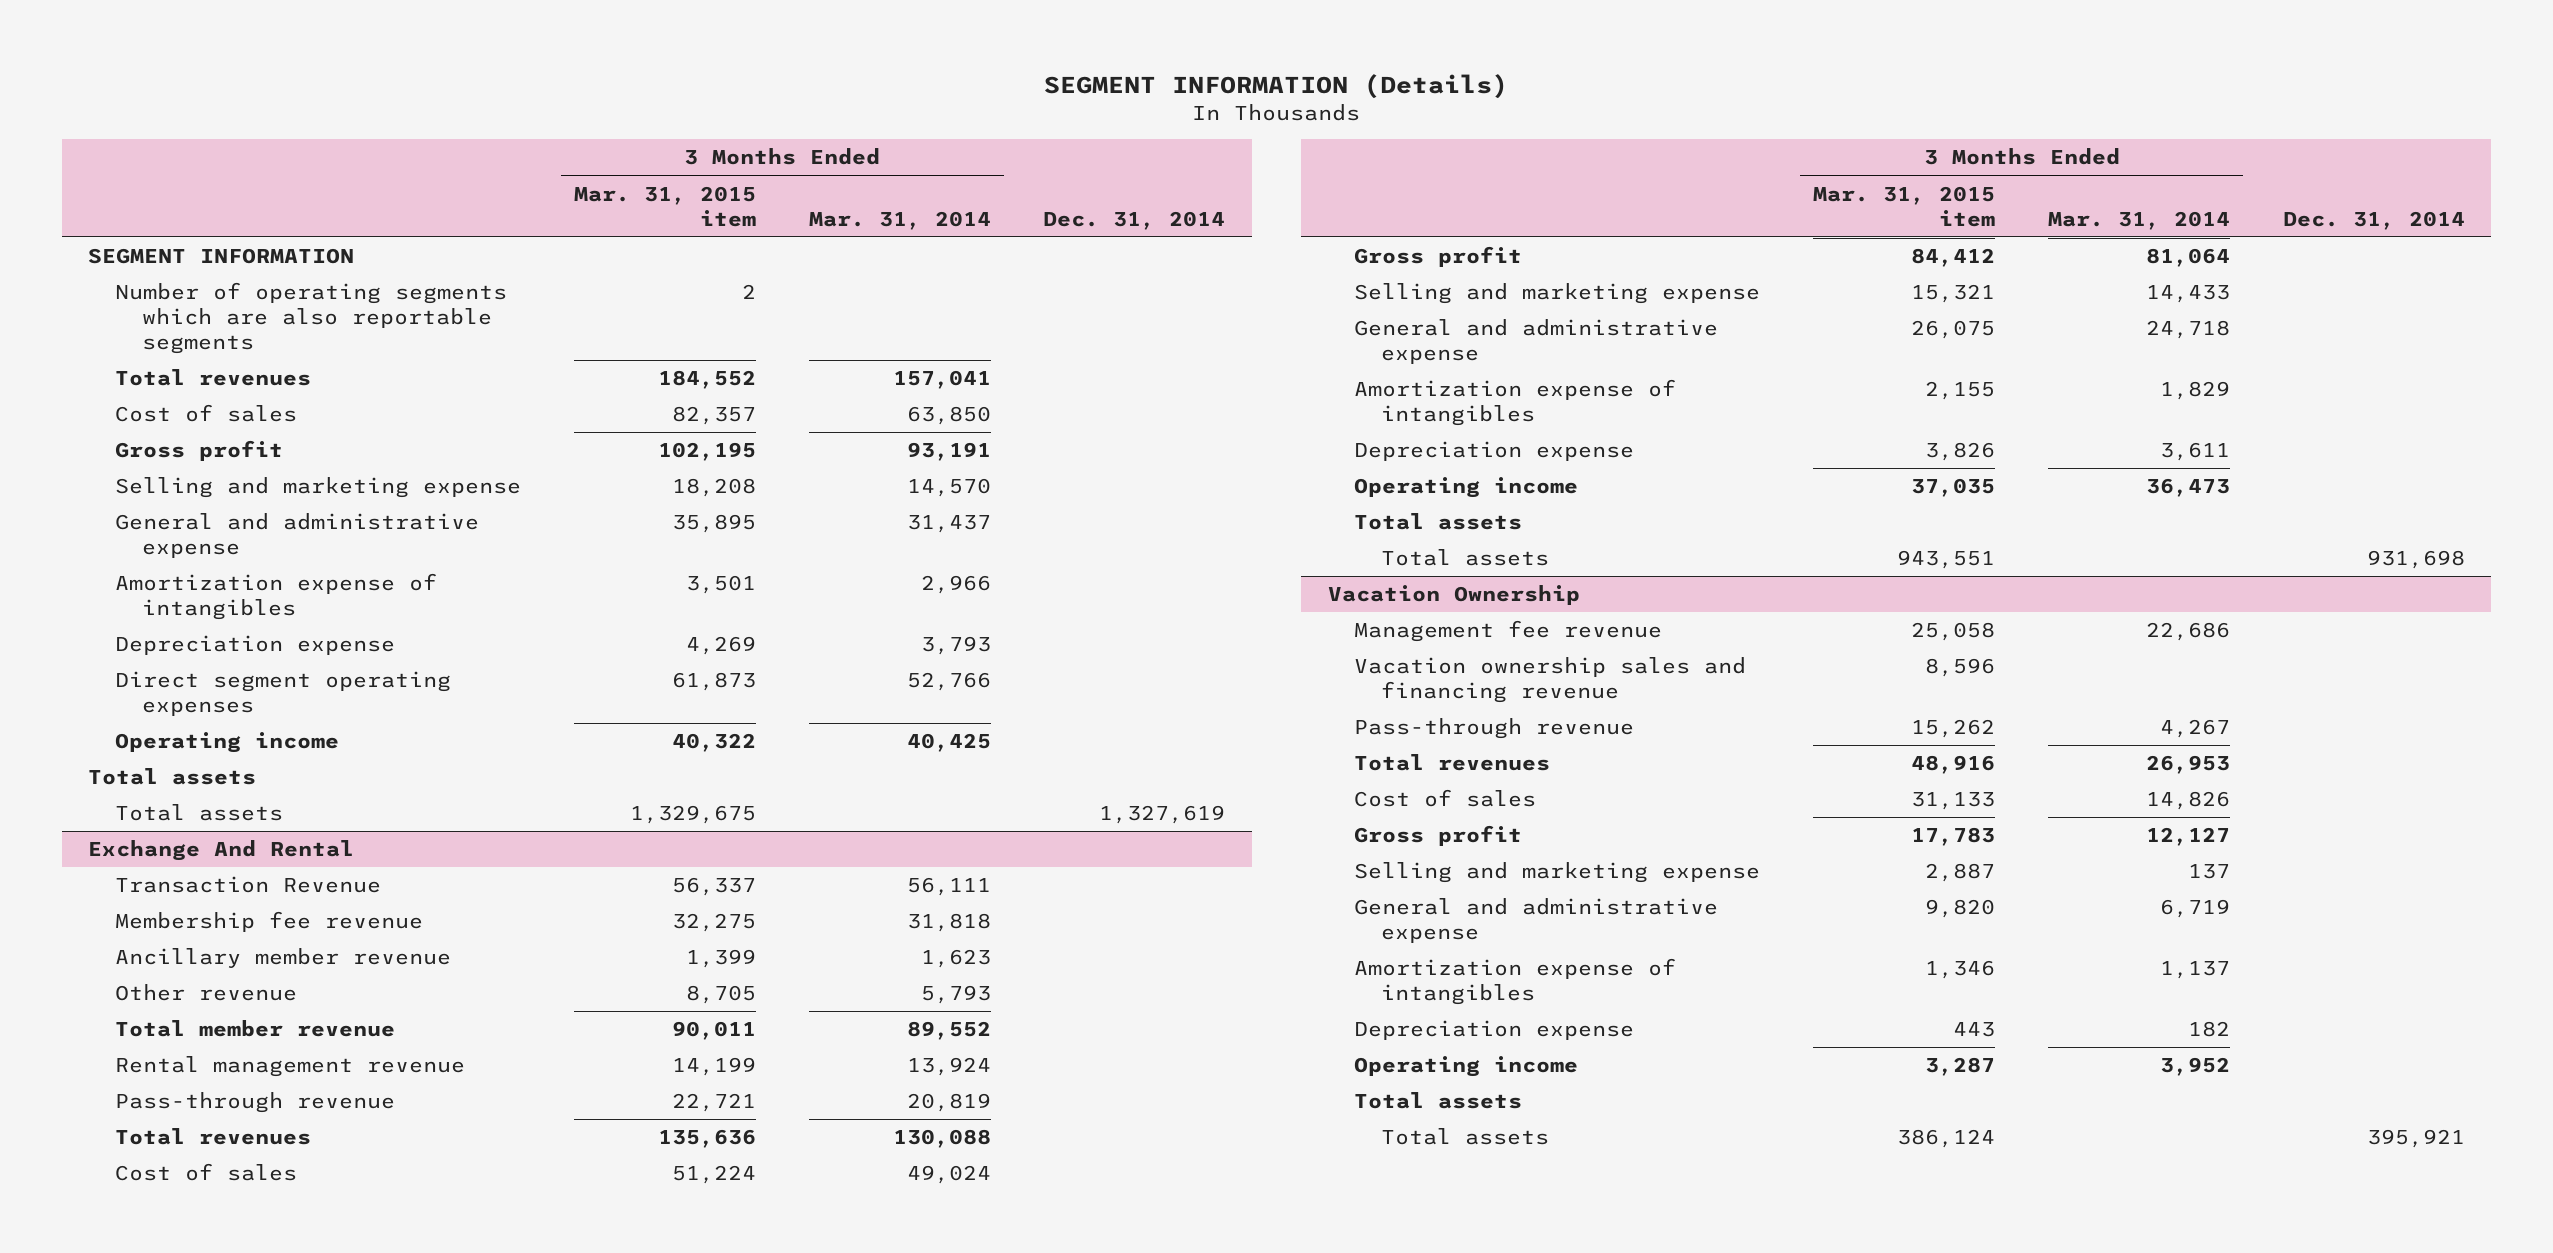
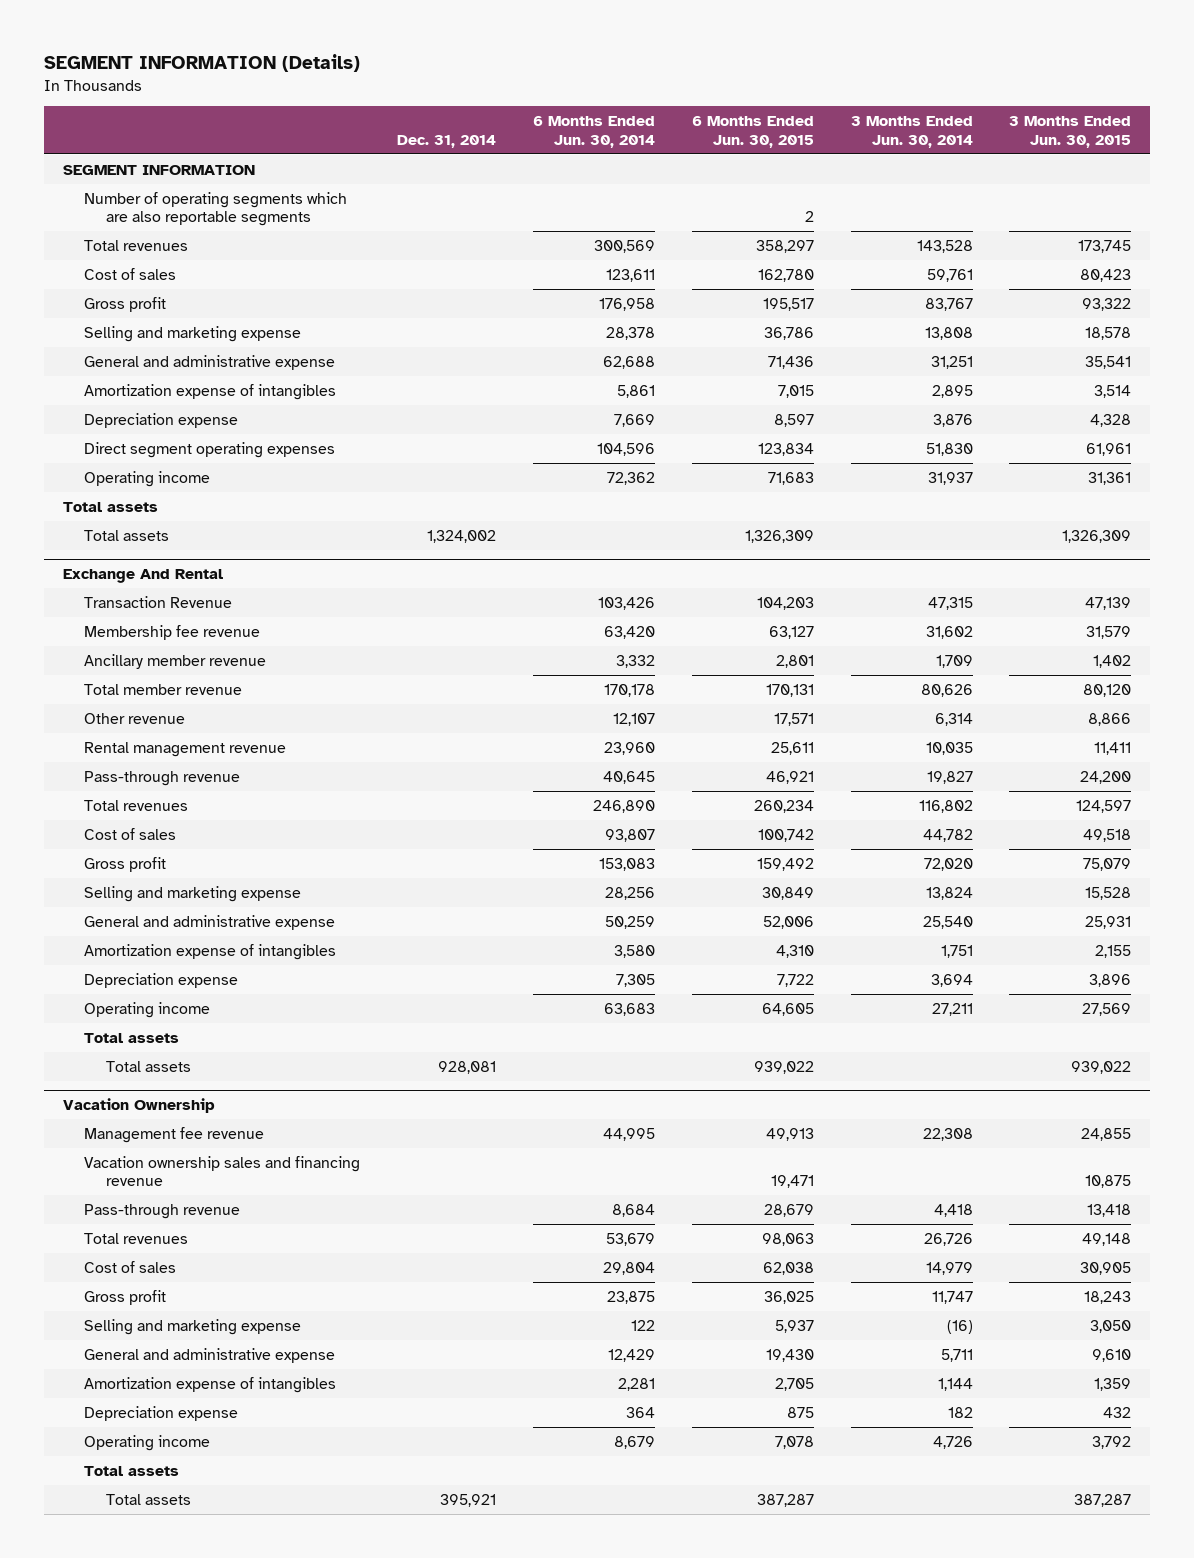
- | 3 Months Ended Mar. 31, 2015 item | 3 Months Ended Mar. 31, 2014 | Dec. 31, 2014
+ | Dec. 31, 2014 | 6 Months Ended Jun. 30, 2014 | 6 Months Ended Jun. 30, 2015 | 3 Months Ended Jun. 30, 2014 | 3 Months Ended Jun. 30, 2015
- Total assets | 1,329,675 | | 1,327,619
+ Total assets | 1,324,002 | | 1,326,309 | | 1,326,309
@ Exchange And Rental
moved down: Other revenue | | 12,107 | 17,571 | 6,314 | 8,866
- Total assets | 943,551 | | 931,698
+ Total assets | 928,081 | | 939,022 | | 939,022

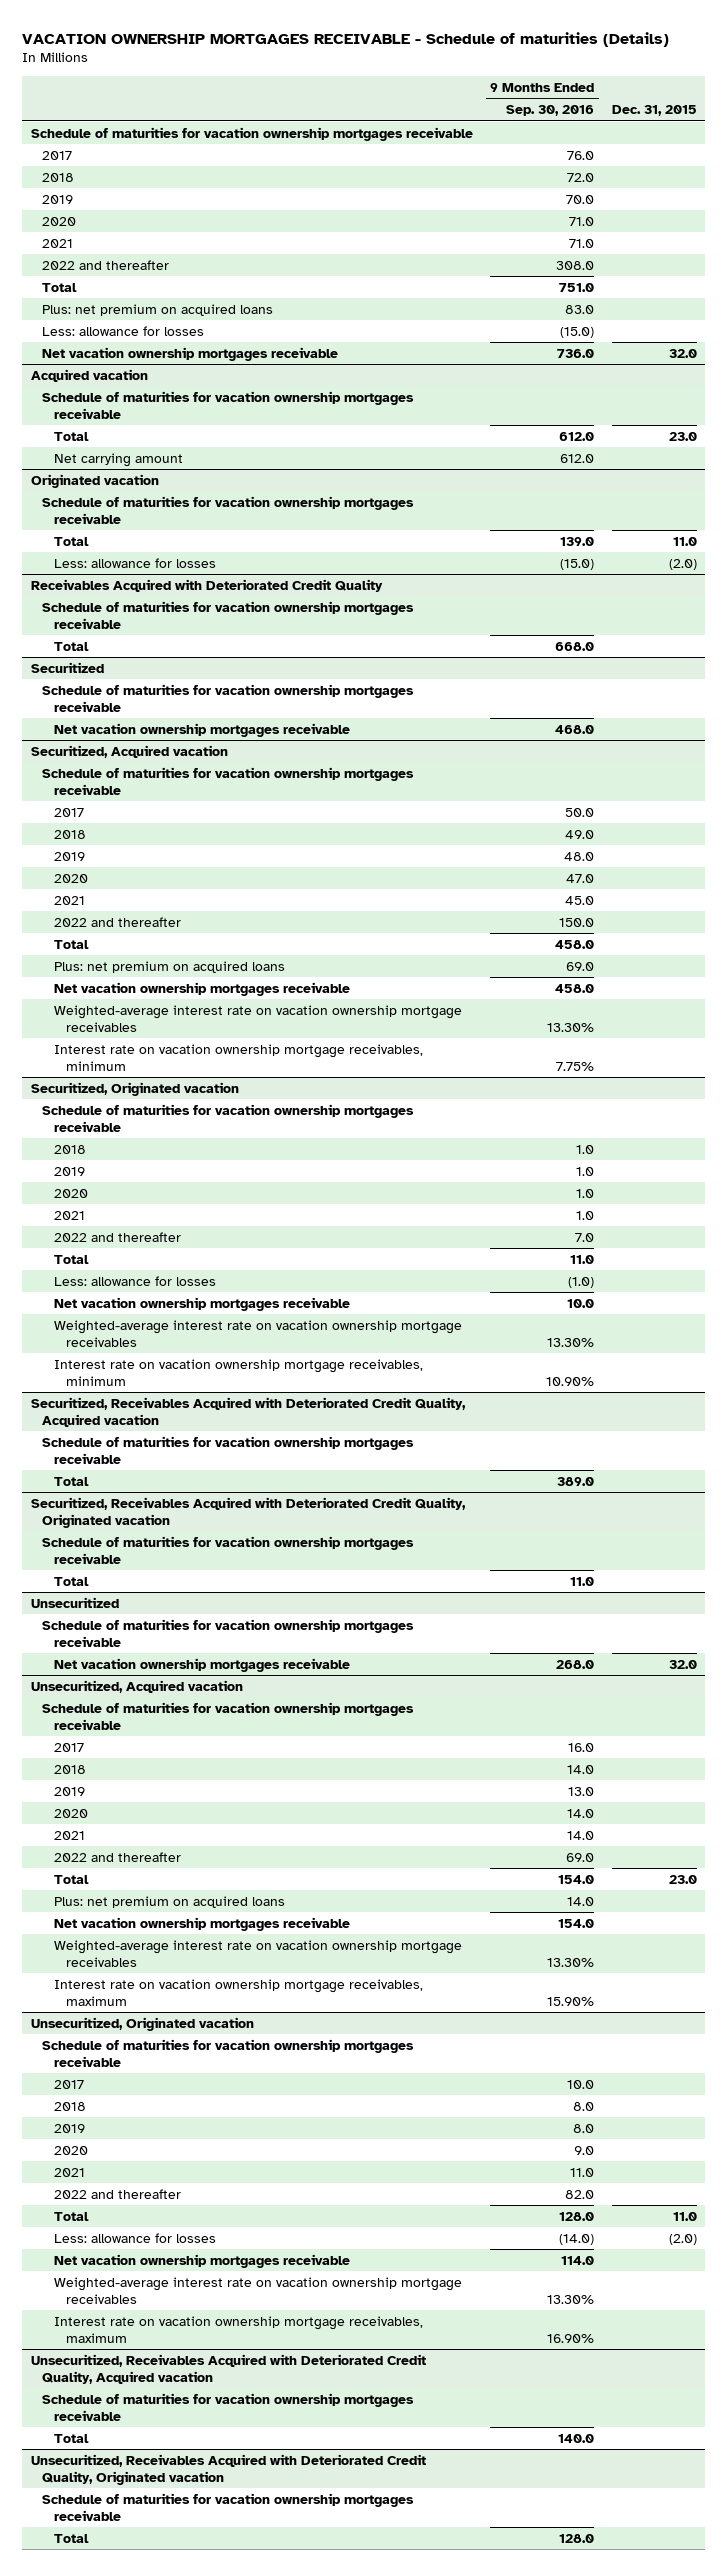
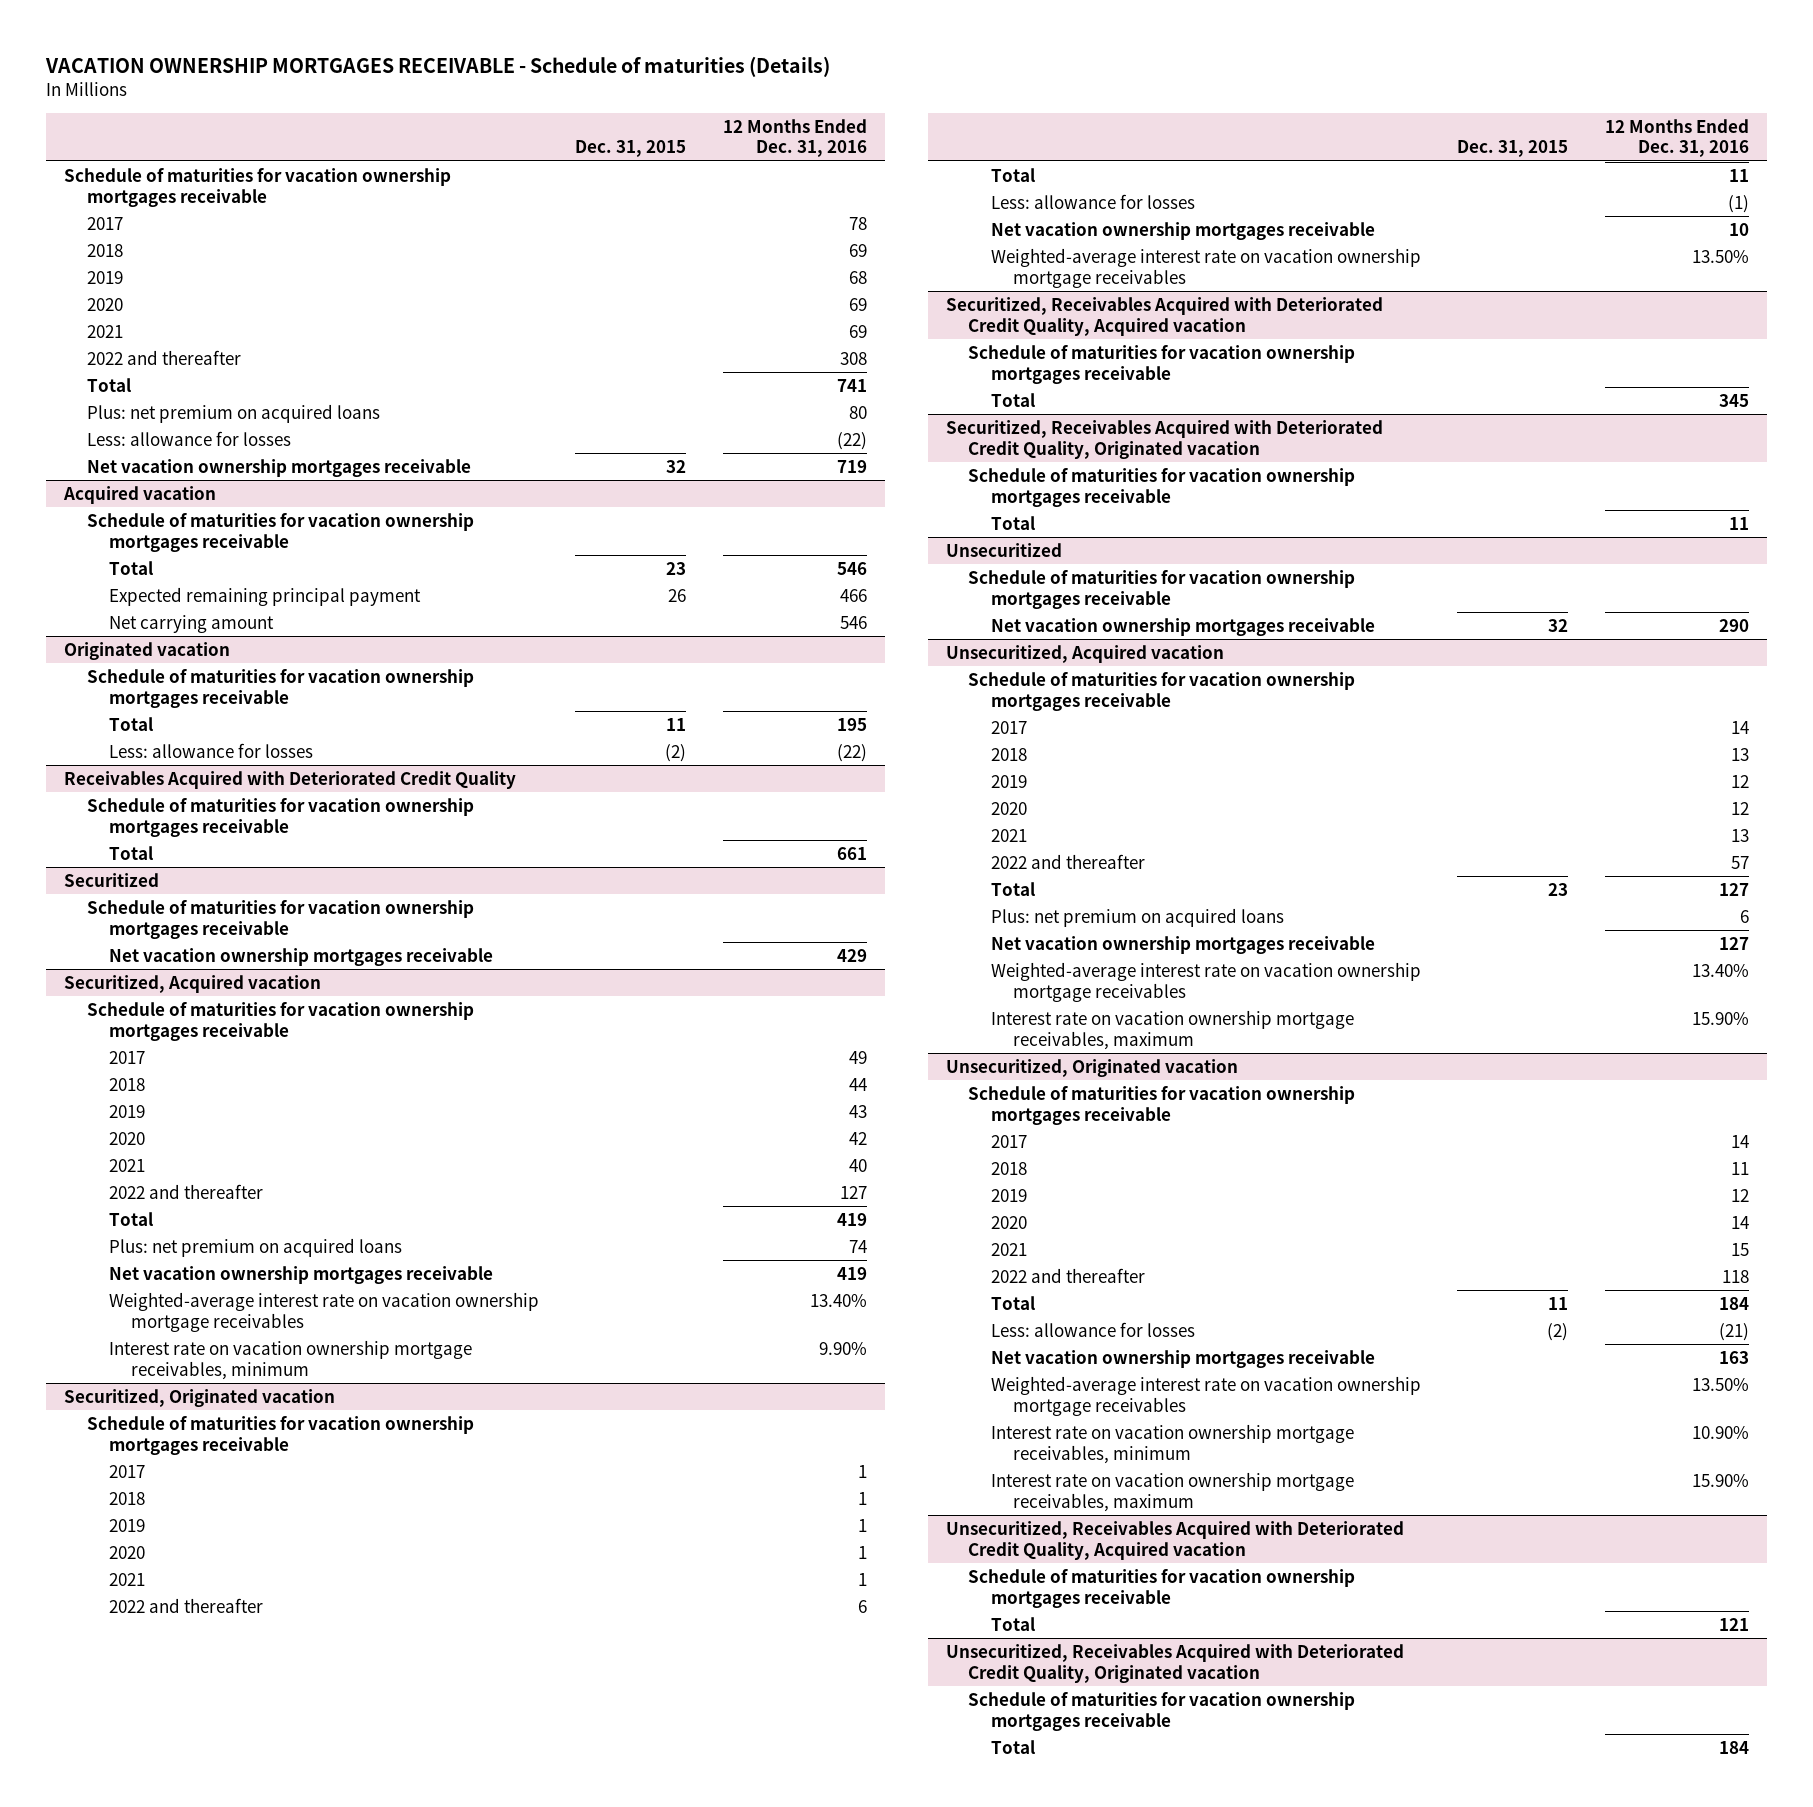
- | 9 Months Ended Sep. 30, 2016 | Dec. 31, 2015
+ | Dec. 31, 2015 | 12 Months Ended Dec. 31, 2016
- Net vacation ownership mortgages receivable | 736.0 | 32.0
+ Net vacation ownership mortgages receivable | 32 | 719
@ Acquired vacation
- Total | 612.0 | 23.0
+ Total | 23 | 546
+ Expected remaining principal payment | 26 | 466
@ Originated vacation
- Total | 139.0 | 11.0
- Less: allowance for losses | (15.0) | (2.0)
+ Total | 11 | 195
+ Less: allowance for losses | (2) | (22)
@ Securitized, Originated vacation
+ 2017 | | 1
- Interest rate on vacation ownership mortgage receivables, minimum | 10.90% |
@ Unsecuritized
- Net vacation ownership mortgages receivable | 268.0 | 32.0
+ Net vacation ownership mortgages receivable | 32 | 290
@ Unsecuritized, Acquired vacation
- Total | 154.0 | 23.0
+ Total | 23 | 127
@ Unsecuritized, Originated vacation
- Total | 128.0 | 11.0
- Less: allowance for losses | (14.0) | (2.0)
+ Total | 11 | 184
+ Less: allowance for losses | (2) | (21)
+ Interest rate on vacation ownership mortgage receivables, minimum | | 10.90%

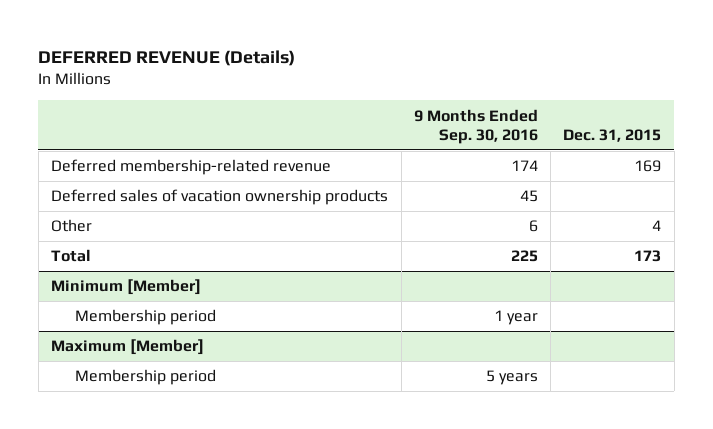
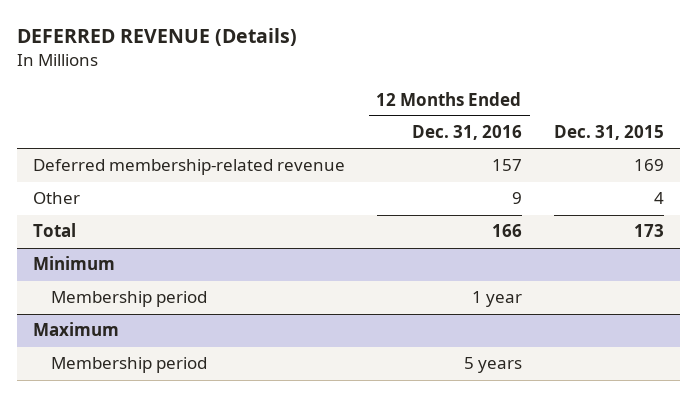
- | 9 Months Ended Sep. 30, 2016 | Dec. 31, 2015
+ | 12 Months Ended Dec. 31, 2016 | Dec. 31, 2015
- Deferred sales of vacation ownership products | 45 |
- Minimum [Member]
+ Minimum
- Maximum [Member]
+ Maximum

